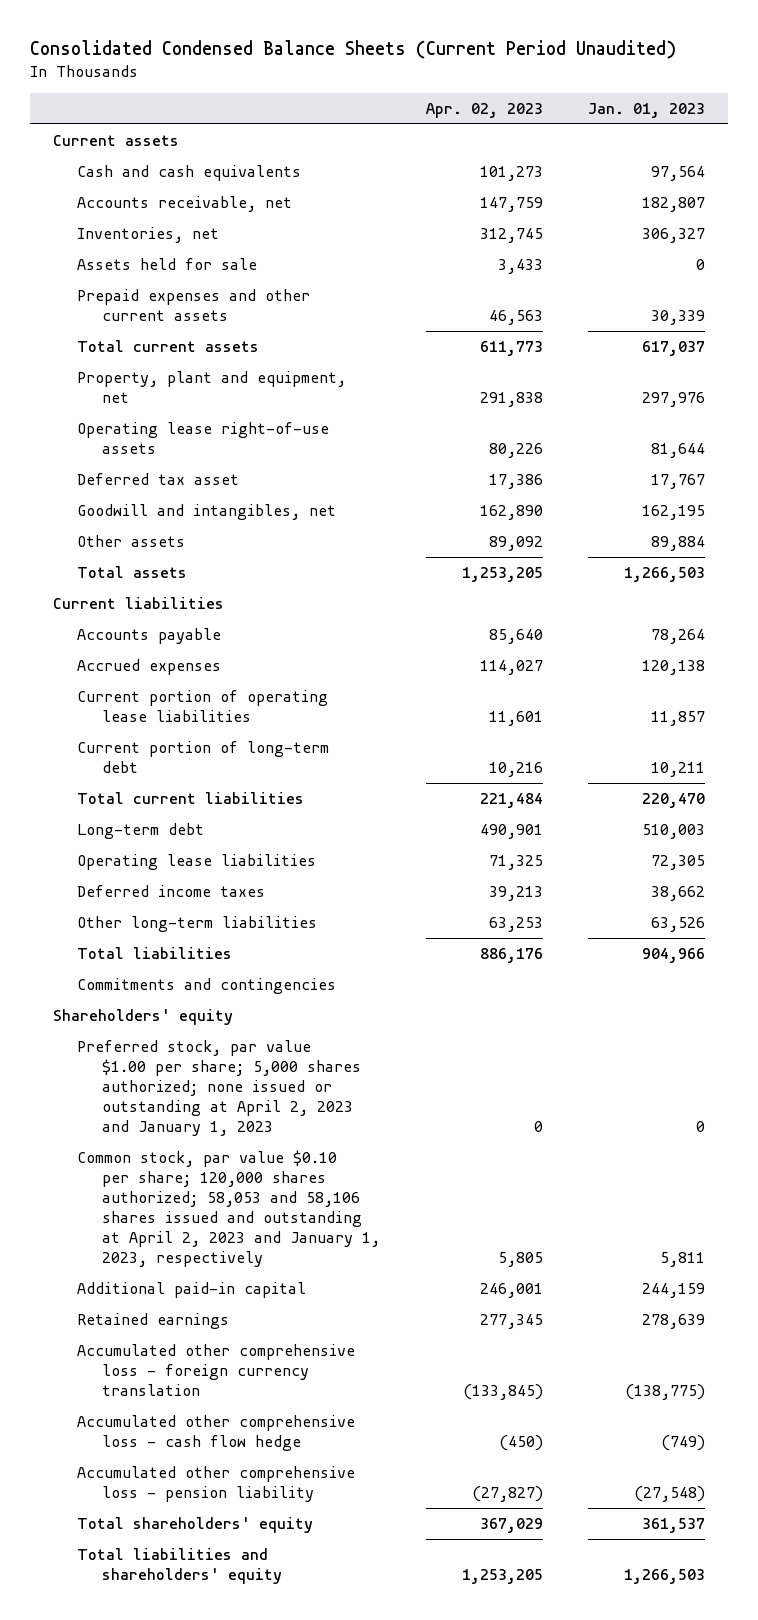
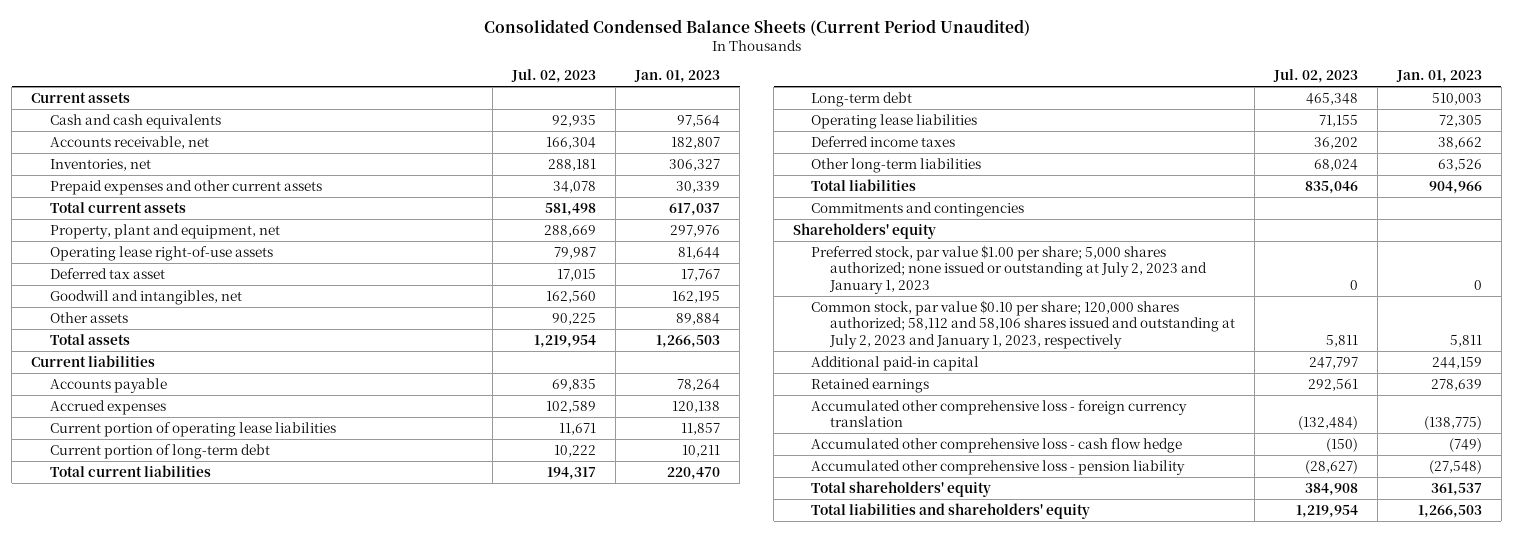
- | Apr. 02, 2023 | Jan. 01, 2023
+ | Jul. 02, 2023 | Jan. 01, 2023
- Assets held for sale | 3,433 | 0
- Preferred stock, par value $1.00 per share; 5,000 shares authorized; none issued or outstanding at April 2, 2023 and January 1, 2023 | 0 | 0
- Common stock, par value $0.10 per share; 120,000 shares authorized; 58,053 and 58,106 shares issued and outstanding at April 2, 2023 and January 1, 2023, respectively | 5,805 | 5,811
+ Preferred stock, par value $1.00 per share; 5,000 shares authorized; none issued or outstanding at July 2, 2023 and January 1, 2023 | 0 | 0
+ Common stock, par value $0.10 per share; 120,000 shares authorized; 58,112 and 58,106 shares issued and outstanding at July 2, 2023 and January 1, 2023, respectively | 5,811 | 5,811

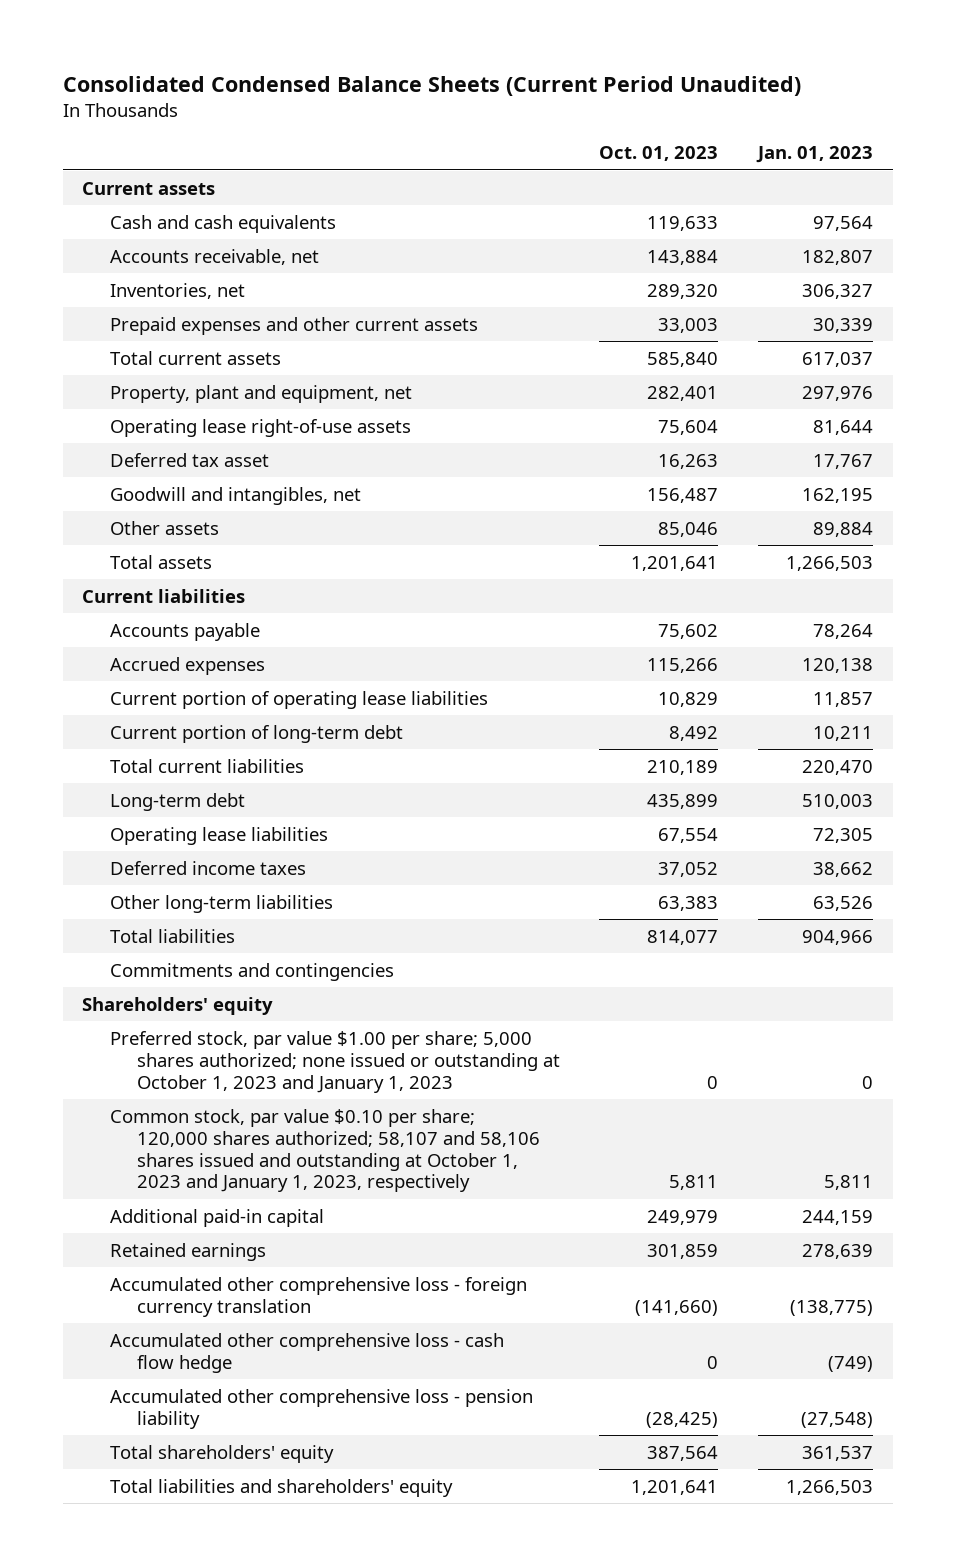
- | Jul. 02, 2023 | Jan. 01, 2023
+ | Oct. 01, 2023 | Jan. 01, 2023
- Preferred stock, par value $1.00 per share; 5,000 shares authorized; none issued or outstanding at July 2, 2023 and January 1, 2023 | 0 | 0
- Common stock, par value $0.10 per share; 120,000 shares authorized; 58,112 and 58,106 shares issued and outstanding at July 2, 2023 and January 1, 2023, respectively | 5,811 | 5,811
+ Preferred stock, par value $1.00 per share; 5,000 shares authorized; none issued or outstanding at October 1, 2023 and January 1, 2023 | 0 | 0
+ Common stock, par value $0.10 per share; 120,000 shares authorized; 58,107 and 58,106 shares issued and outstanding at October 1, 2023 and January 1, 2023, respectively | 5,811 | 5,811

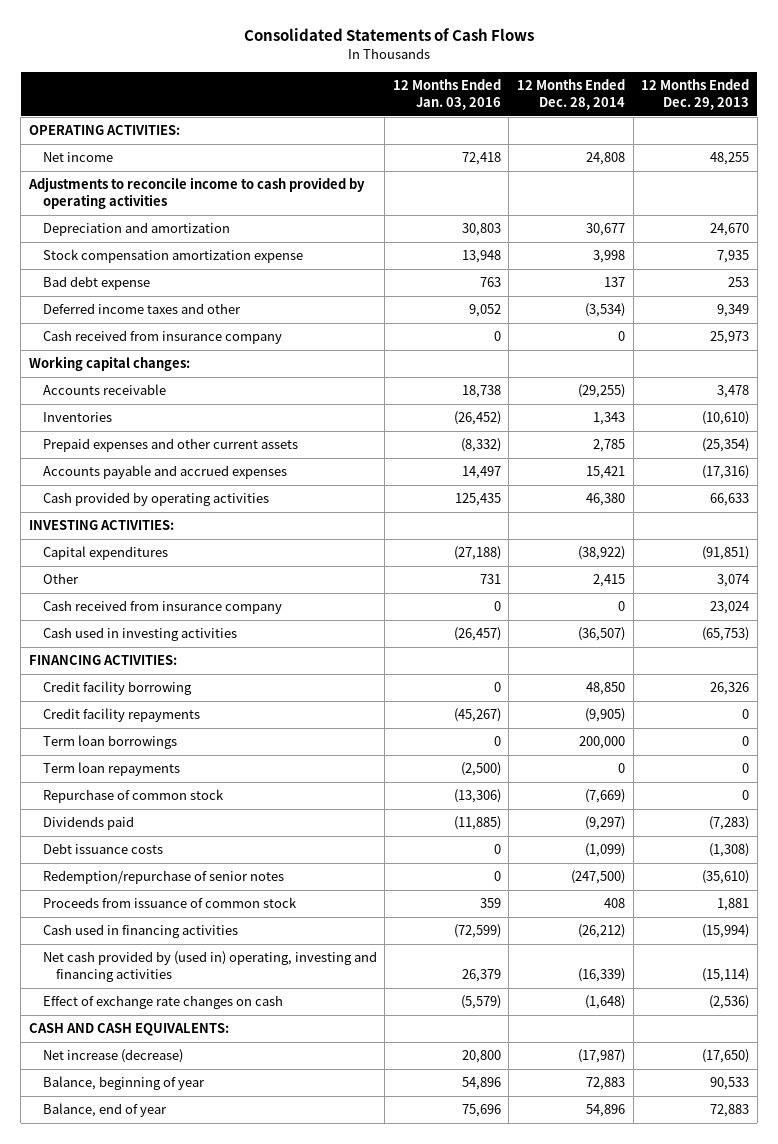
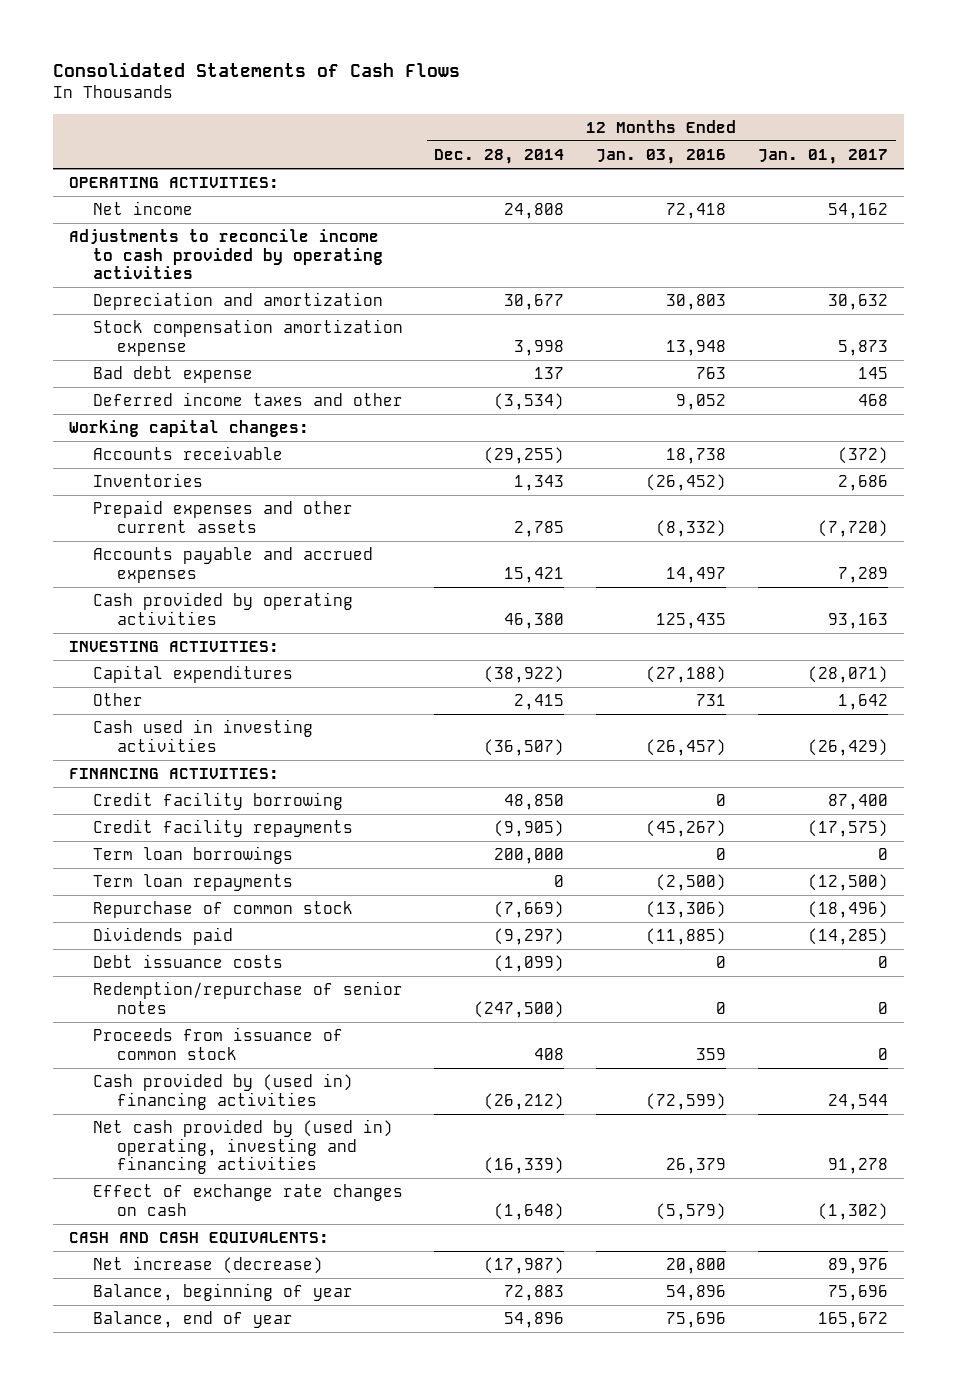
- | 12 Months Ended Jan. 03, 2016 | 12 Months Ended Dec. 28, 2014 | 12 Months Ended Dec. 29, 2013
+ | 12 Months Ended Dec. 28, 2014 | 12 Months Ended Jan. 03, 2016 | 12 Months Ended Jan. 01, 2017
- Cash received from insurance company | 0 | 0 | 25,973
- Cash received from insurance company | 0 | 0 | 23,024
- Cash used in financing activities | (72,599) | (26,212) | (15,994)
+ Cash provided by (used in) financing activities | (26,212) | (72,599) | 24,544

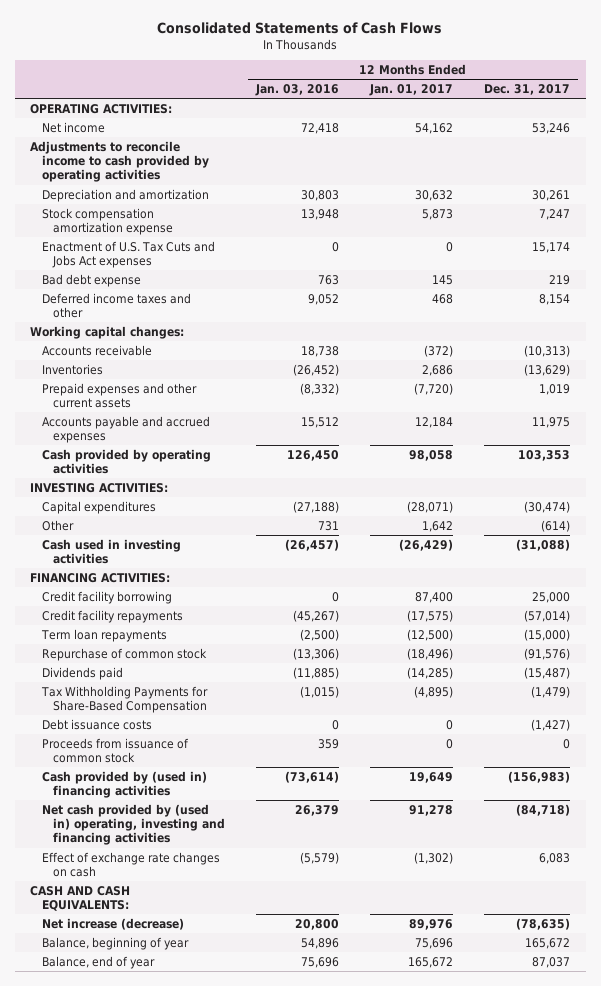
- | 12 Months Ended Dec. 28, 2014 | 12 Months Ended Jan. 03, 2016 | 12 Months Ended Jan. 01, 2017
+ | 12 Months Ended Jan. 03, 2016 | 12 Months Ended Jan. 01, 2017 | 12 Months Ended Dec. 31, 2017
+ Enactment of U.S. Tax Cuts and Jobs Act expenses | 0 | 0 | 15,174
- Accounts payable and accrued expenses | 15,421 | 14,497 | 7,289
- Cash provided by operating activities | 46,380 | 125,435 | 93,163
+ Accounts payable and accrued expenses | 15,512 | 12,184 | 11,975
+ Cash provided by operating activities | 126,450 | 98,058 | 103,353
- Term loan borrowings | 200,000 | 0 | 0
+ Tax Withholding Payments for Share-Based Compensation | (1,015) | (4,895) | (1,479)
- Redemption/repurchase of senior notes | (247,500) | 0 | 0
- Cash provided by (used in) financing activities | (26,212) | (72,599) | 24,544
+ Cash provided by (used in) financing activities | (73,614) | 19,649 | (156,983)

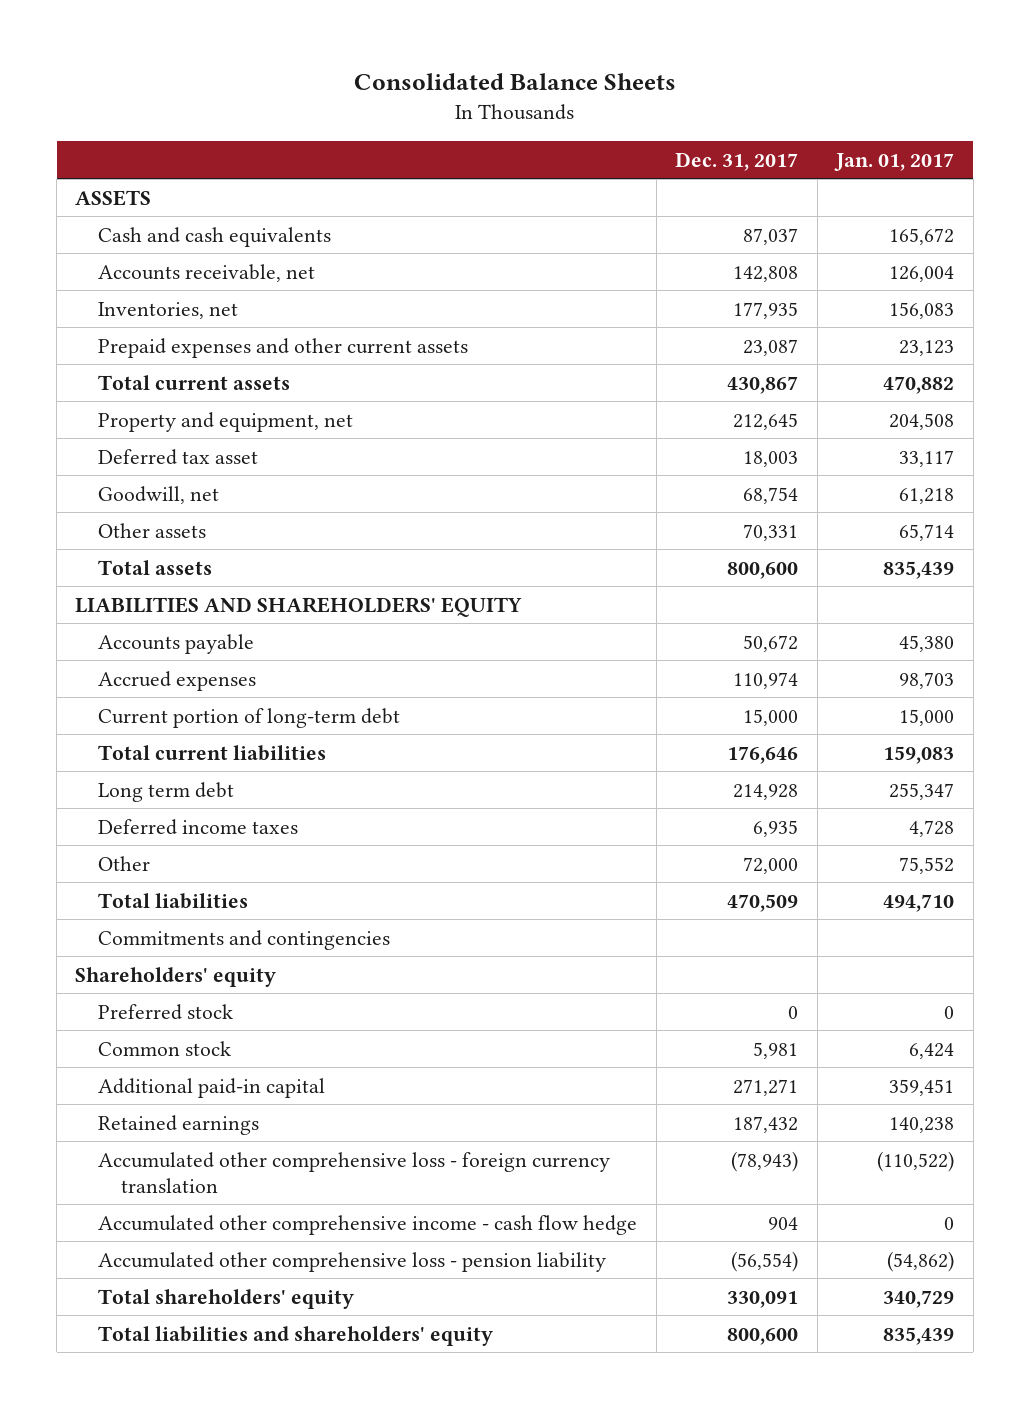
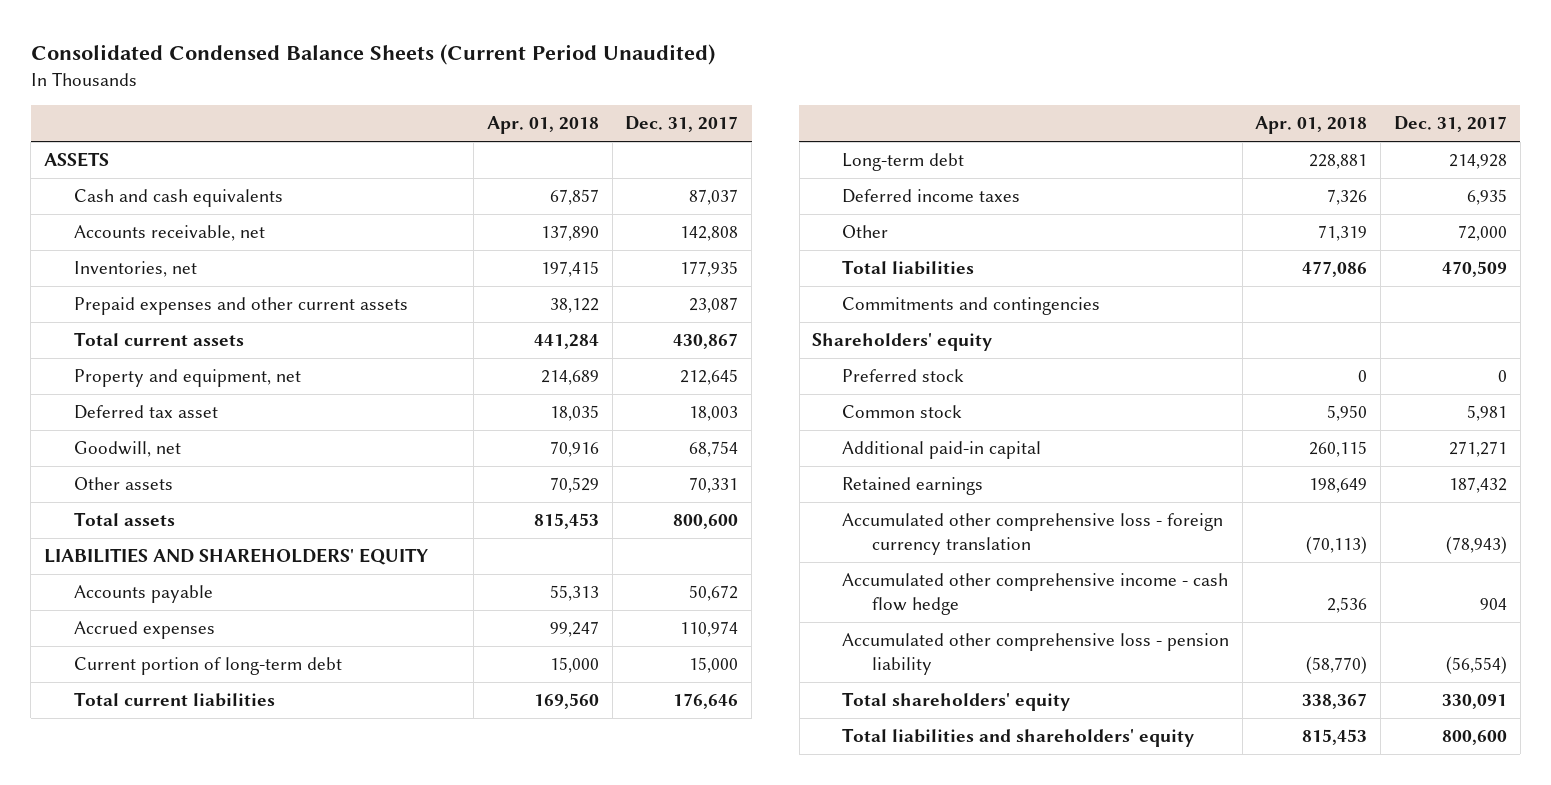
- Consolidated Balance Sheets
+ Consolidated Condensed Balance Sheets (Current Period Unaudited)
- | Dec. 31, 2017 | Jan. 01, 2017
+ | Apr. 01, 2018 | Dec. 31, 2017
- Long term debt | 214,928 | 255,347
+ Long-term debt | 228,881 | 214,928

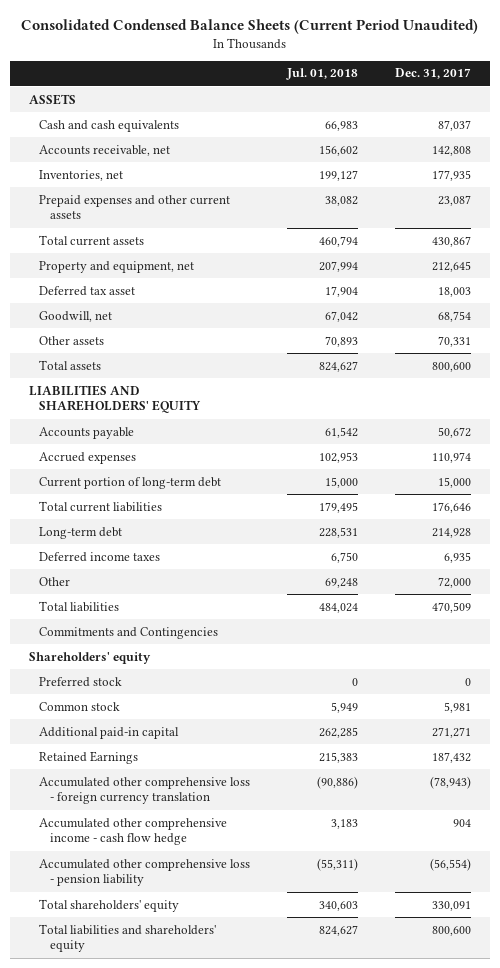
- | Apr. 01, 2018 | Dec. 31, 2017
+ | Jul. 01, 2018 | Dec. 31, 2017
- Commitments and contingencies
+ Commitments and Contingencies
- Retained earnings | 198,649 | 187,432
+ Retained Earnings | 215,383 | 187,432

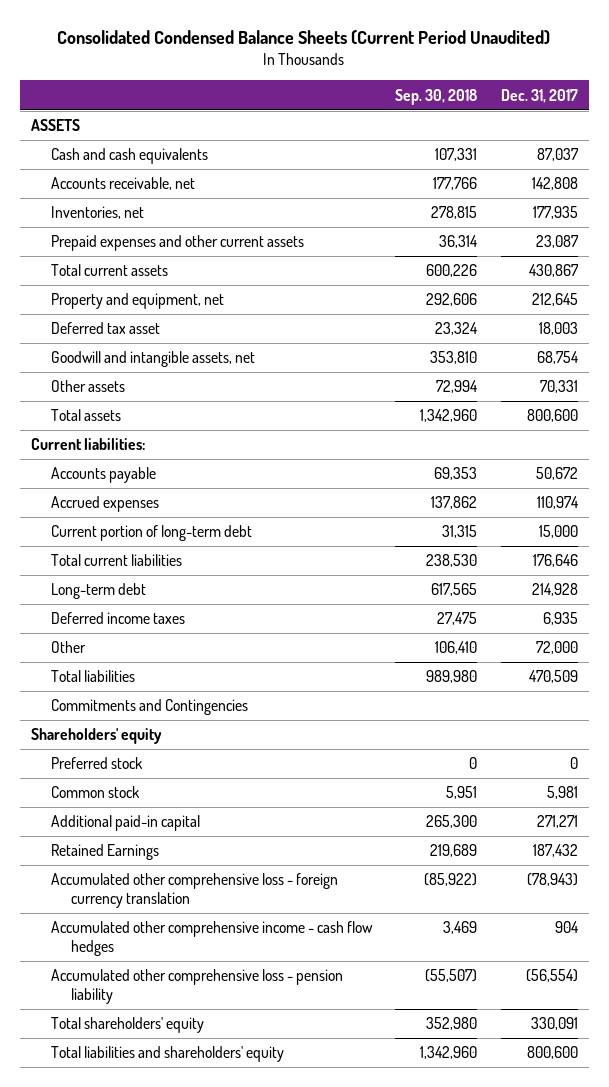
- | Jul. 01, 2018 | Dec. 31, 2017
+ | Sep. 30, 2018 | Dec. 31, 2017
- Goodwill, net | 67,042 | 68,754
+ Goodwill and intangible assets, net | 353,810 | 68,754
- LIABILITIES AND SHAREHOLDERS' EQUITY
+ Current liabilities:
- Accumulated other comprehensive income - cash flow hedge | 3,183 | 904
+ Accumulated other comprehensive income - cash flow hedges | 3,469 | 904

